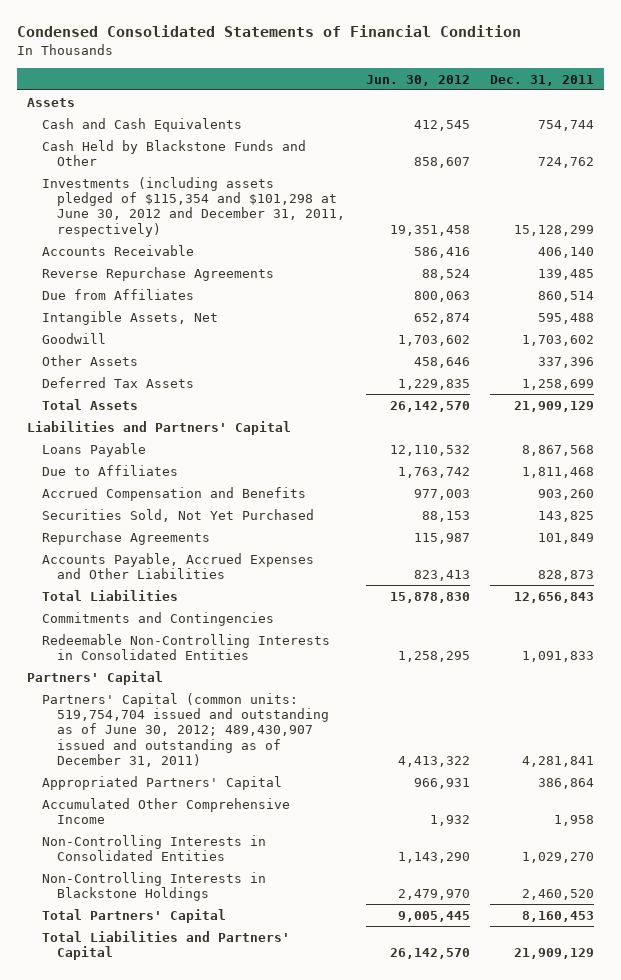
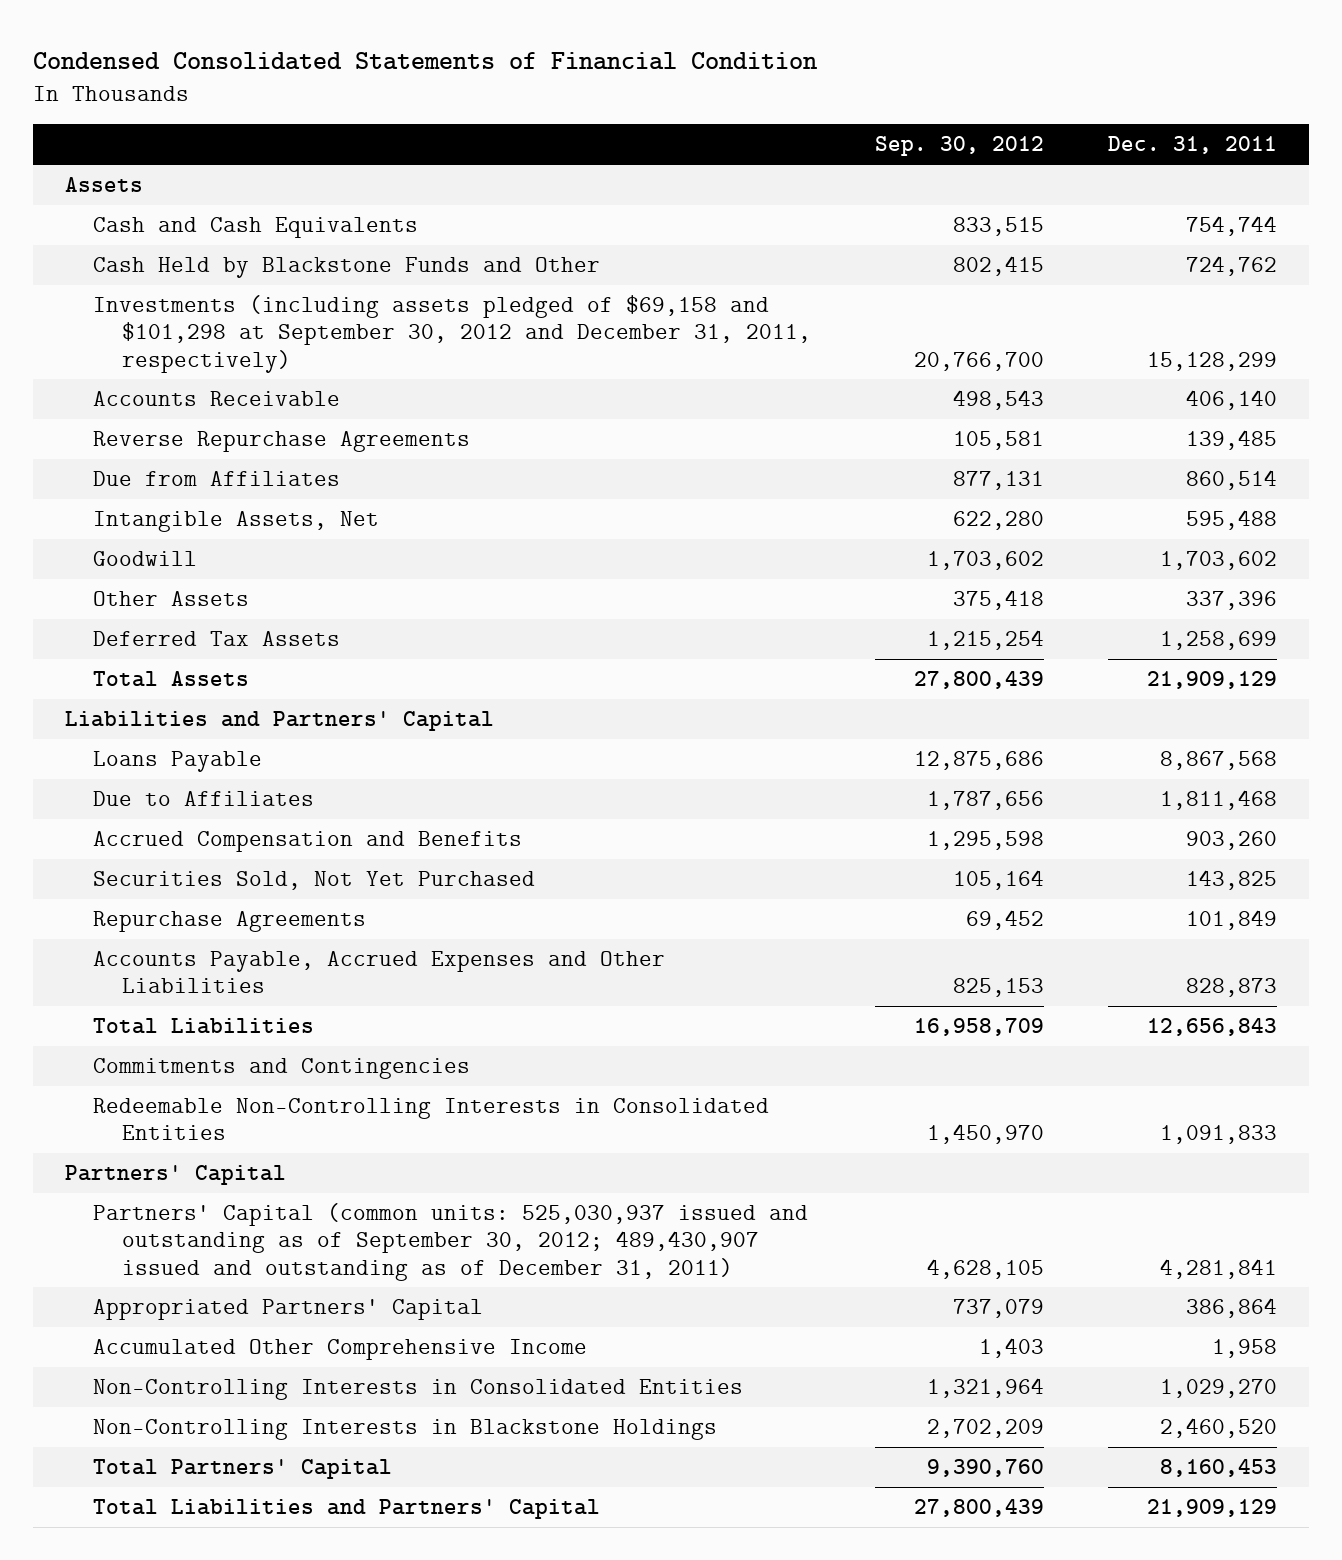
- | Jun. 30, 2012 | Dec. 31, 2011
+ | Sep. 30, 2012 | Dec. 31, 2011
- Investments (including assets pledged of $115,354 and $101,298 at June 30, 2012 and December 31, 2011, respectively) | 19,351,458 | 15,128,299
+ Investments (including assets pledged of $69,158 and $101,298 at September 30, 2012 and December 31, 2011, respectively) | 20,766,700 | 15,128,299
- Partners' Capital (common units: 519,754,704 issued and outstanding as of June 30, 2012; 489,430,907 issued and outstanding as of December 31, 2011) | 4,413,322 | 4,281,841
+ Partners' Capital (common units: 525,030,937 issued and outstanding as of September 30, 2012; 489,430,907 issued and outstanding as of December 31, 2011) | 4,628,105 | 4,281,841

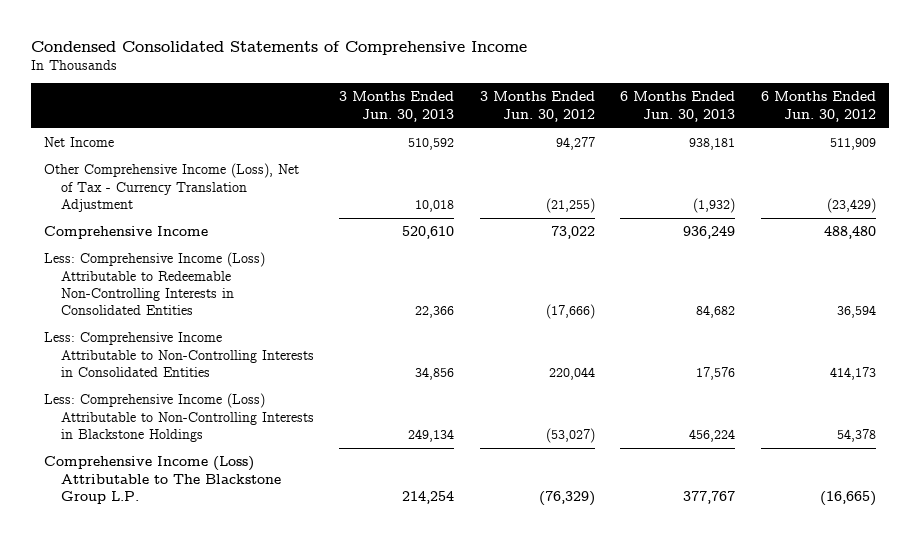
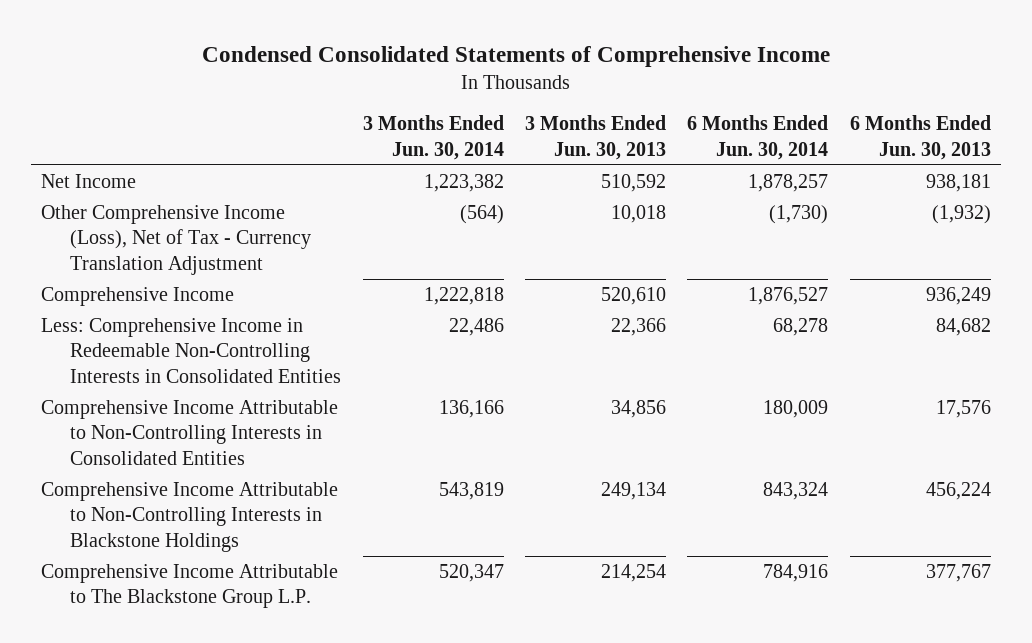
- | 3 Months Ended Jun. 30, 2013 | 3 Months Ended Jun. 30, 2012 | 6 Months Ended Jun. 30, 2013 | 6 Months Ended Jun. 30, 2012
+ | 3 Months Ended Jun. 30, 2014 | 3 Months Ended Jun. 30, 2013 | 6 Months Ended Jun. 30, 2014 | 6 Months Ended Jun. 30, 2013
- Less: Comprehensive Income (Loss) Attributable to Redeemable Non-Controlling Interests in Consolidated Entities | 22,366 | (17,666) | 84,682 | 36,594
- Less: Comprehensive Income Attributable to Non-Controlling Interests in Consolidated Entities | 34,856 | 220,044 | 17,576 | 414,173
- Less: Comprehensive Income (Loss) Attributable to Non-Controlling Interests in Blackstone Holdings | 249,134 | (53,027) | 456,224 | 54,378
- Comprehensive Income (Loss) Attributable to The Blackstone Group L.P. | 214,254 | (76,329) | 377,767 | (16,665)
+ Less: Comprehensive Income in Redeemable Non-Controlling Interests in Consolidated Entities | 22,486 | 22,366 | 68,278 | 84,682
+ Comprehensive Income Attributable to Non-Controlling Interests in Consolidated Entities | 136,166 | 34,856 | 180,009 | 17,576
+ Comprehensive Income Attributable to Non-Controlling Interests in Blackstone Holdings | 543,819 | 249,134 | 843,324 | 456,224
+ Comprehensive Income Attributable to The Blackstone Group L.P. | 520,347 | 214,254 | 784,916 | 377,767

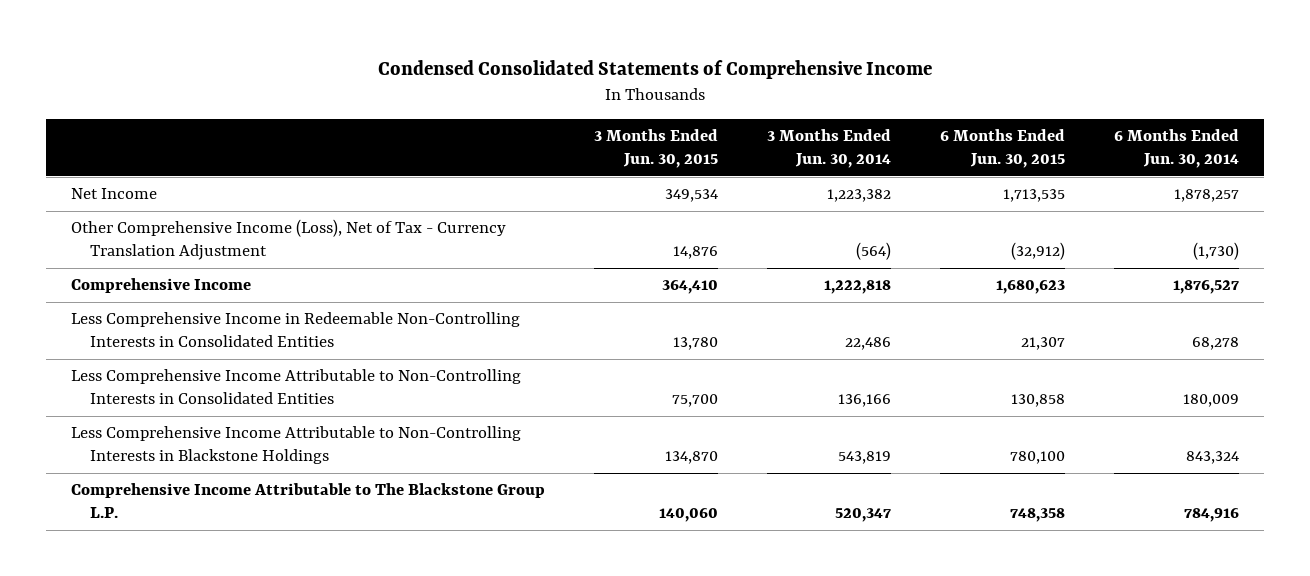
- | 3 Months Ended Jun. 30, 2014 | 3 Months Ended Jun. 30, 2013 | 6 Months Ended Jun. 30, 2014 | 6 Months Ended Jun. 30, 2013
+ | 3 Months Ended Jun. 30, 2015 | 3 Months Ended Jun. 30, 2014 | 6 Months Ended Jun. 30, 2015 | 6 Months Ended Jun. 30, 2014
- Less: Comprehensive Income in Redeemable Non-Controlling Interests in Consolidated Entities | 22,486 | 22,366 | 68,278 | 84,682
- Comprehensive Income Attributable to Non-Controlling Interests in Consolidated Entities | 136,166 | 34,856 | 180,009 | 17,576
- Comprehensive Income Attributable to Non-Controlling Interests in Blackstone Holdings | 543,819 | 249,134 | 843,324 | 456,224
+ Less Comprehensive Income in Redeemable Non-Controlling Interests in Consolidated Entities | 13,780 | 22,486 | 21,307 | 68,278
+ Less Comprehensive Income Attributable to Non-Controlling Interests in Consolidated Entities | 75,700 | 136,166 | 130,858 | 180,009
+ Less Comprehensive Income Attributable to Non-Controlling Interests in Blackstone Holdings | 134,870 | 543,819 | 780,100 | 843,324

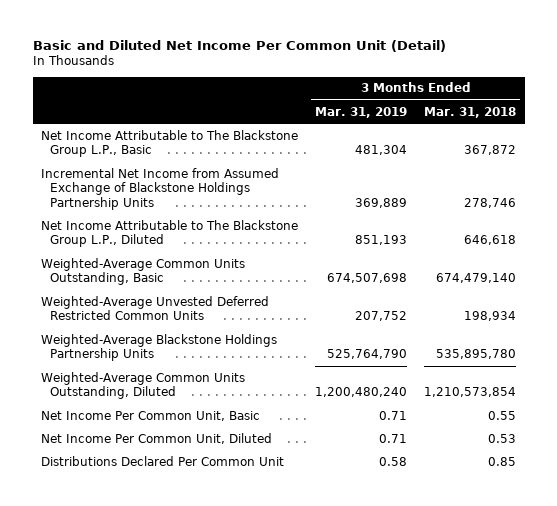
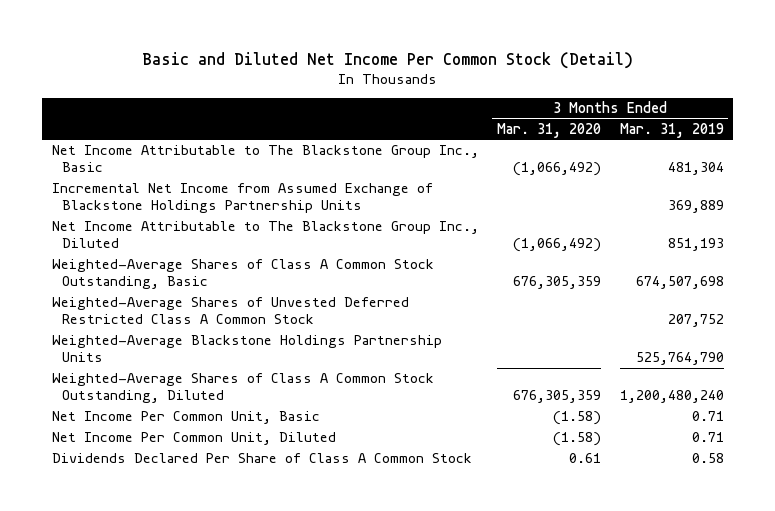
- Basic and Diluted Net Income Per Common Unit (Detail)
+ Basic and Diluted Net Income Per Common Stock (Detail)
- | 3 Months Ended Mar. 31, 2019 | 3 Months Ended Mar. 31, 2018
+ | 3 Months Ended Mar. 31, 2020 | 3 Months Ended Mar. 31, 2019
- Net Income Attributable to The Blackstone Group L.P., Basic | 481,304 | 367,872
+ Net Income Attributable to The Blackstone Group Inc., Basic | (1,066,492) | 481,304
- Net Income Attributable to The Blackstone Group L.P., Diluted | 851,193 | 646,618
- Weighted-Average Common Units Outstanding, Basic | 674,507,698 | 674,479,140
- Weighted-Average Unvested Deferred Restricted Common Units | 207,752 | 198,934
+ Net Income Attributable to The Blackstone Group Inc., Diluted | (1,066,492) | 851,193
+ Weighted-Average Shares of Class A Common Stock Outstanding, Basic | 676,305,359 | 674,507,698
+ Weighted-Average Shares of Unvested Deferred Restricted Class A Common Stock | | 207,752
- Weighted-Average Common Units Outstanding, Diluted | 1,200,480,240 | 1,210,573,854
+ Weighted-Average Shares of Class A Common Stock Outstanding, Diluted | 676,305,359 | 1,200,480,240
- Distributions Declared Per Common Unit | 0.58 | 0.85
+ Dividends Declared Per Share of Class A Common Stock | 0.61 | 0.58

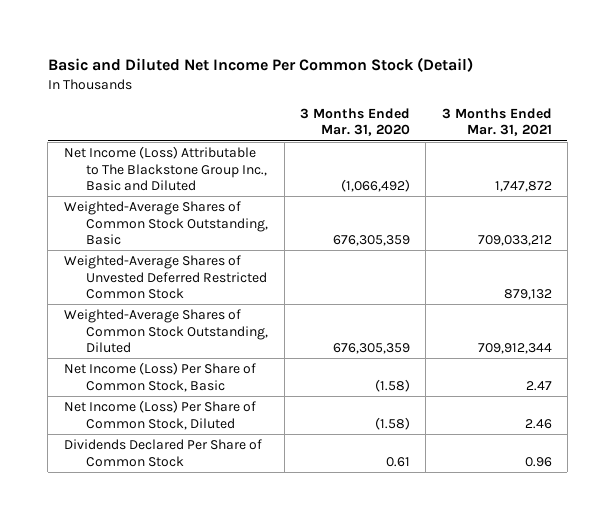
- | 3 Months Ended Mar. 31, 2020 | 3 Months Ended Mar. 31, 2019
+ | 3 Months Ended Mar. 31, 2020 | 3 Months Ended Mar. 31, 2021
- Net Income Attributable to The Blackstone Group Inc., Basic | (1,066,492) | 481,304
- Incremental Net Income from Assumed Exchange of Blackstone Holdings Partnership Units | | 369,889
- Net Income Attributable to The Blackstone Group Inc., Diluted | (1,066,492) | 851,193
- Weighted-Average Shares of Class A Common Stock Outstanding, Basic | 676,305,359 | 674,507,698
- Weighted-Average Shares of Unvested Deferred Restricted Class A Common Stock | | 207,752
- Weighted-Average Blackstone Holdings Partnership Units | | 525,764,790
- Weighted-Average Shares of Class A Common Stock Outstanding, Diluted | 676,305,359 | 1,200,480,240
- Net Income Per Common Unit, Basic | (1.58) | 0.71
- Net Income Per Common Unit, Diluted | (1.58) | 0.71
- Dividends Declared Per Share of Class A Common Stock | 0.61 | 0.58
+ Net Income (Loss) Attributable to The Blackstone Group Inc., Basic and Diluted | (1,066,492) | 1,747,872
+ Weighted-Average Shares of Common Stock Outstanding, Basic | 676,305,359 | 709,033,212
+ Weighted-Average Shares of Unvested Deferred Restricted Common Stock | | 879,132
+ Weighted-Average Shares of Common Stock Outstanding, Diluted | 676,305,359 | 709,912,344
+ Net Income (Loss) Per Share of Common Stock, Basic | (1.58) | 2.47
+ Net Income (Loss) Per Share of Common Stock, Diluted | (1.58) | 2.46
+ Dividends Declared Per Share of Common Stock | 0.61 | 0.96

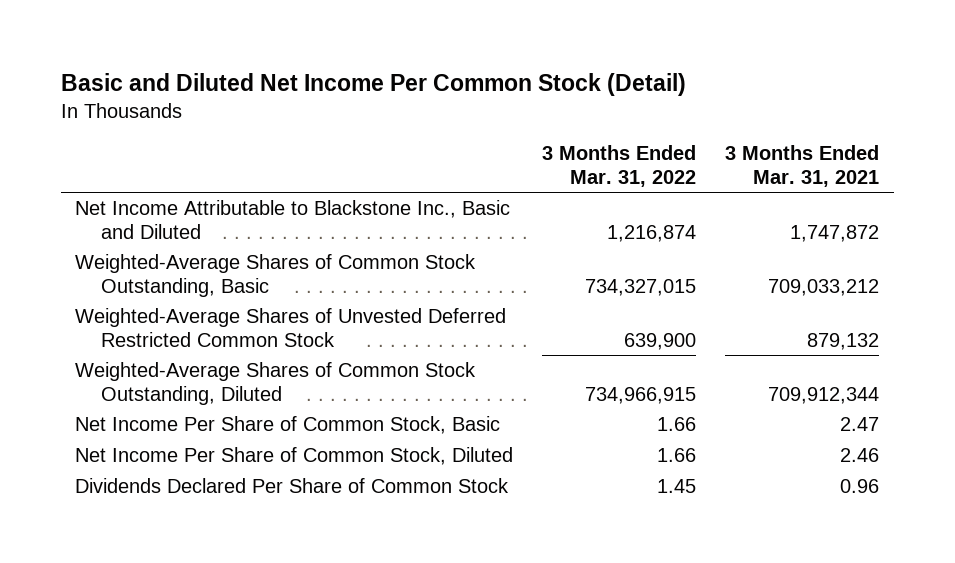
- | 3 Months Ended Mar. 31, 2020 | 3 Months Ended Mar. 31, 2021
+ | 3 Months Ended Mar. 31, 2022 | 3 Months Ended Mar. 31, 2021
- Net Income (Loss) Attributable to The Blackstone Group Inc., Basic and Diluted | (1,066,492) | 1,747,872
+ Net Income Attributable to Blackstone Inc., Basic and Diluted | 1,216,874 | 1,747,872
- Net Income (Loss) Per Share of Common Stock, Basic | (1.58) | 2.47
- Net Income (Loss) Per Share of Common Stock, Diluted | (1.58) | 2.46
+ Net Income Per Share of Common Stock, Basic | 1.66 | 2.47
+ Net Income Per Share of Common Stock, Diluted | 1.66 | 2.46

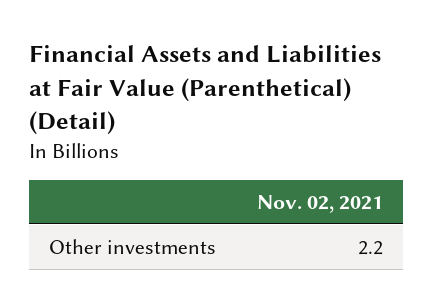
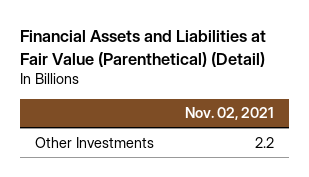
- Other investments | 2.2
+ Other Investments | 2.2

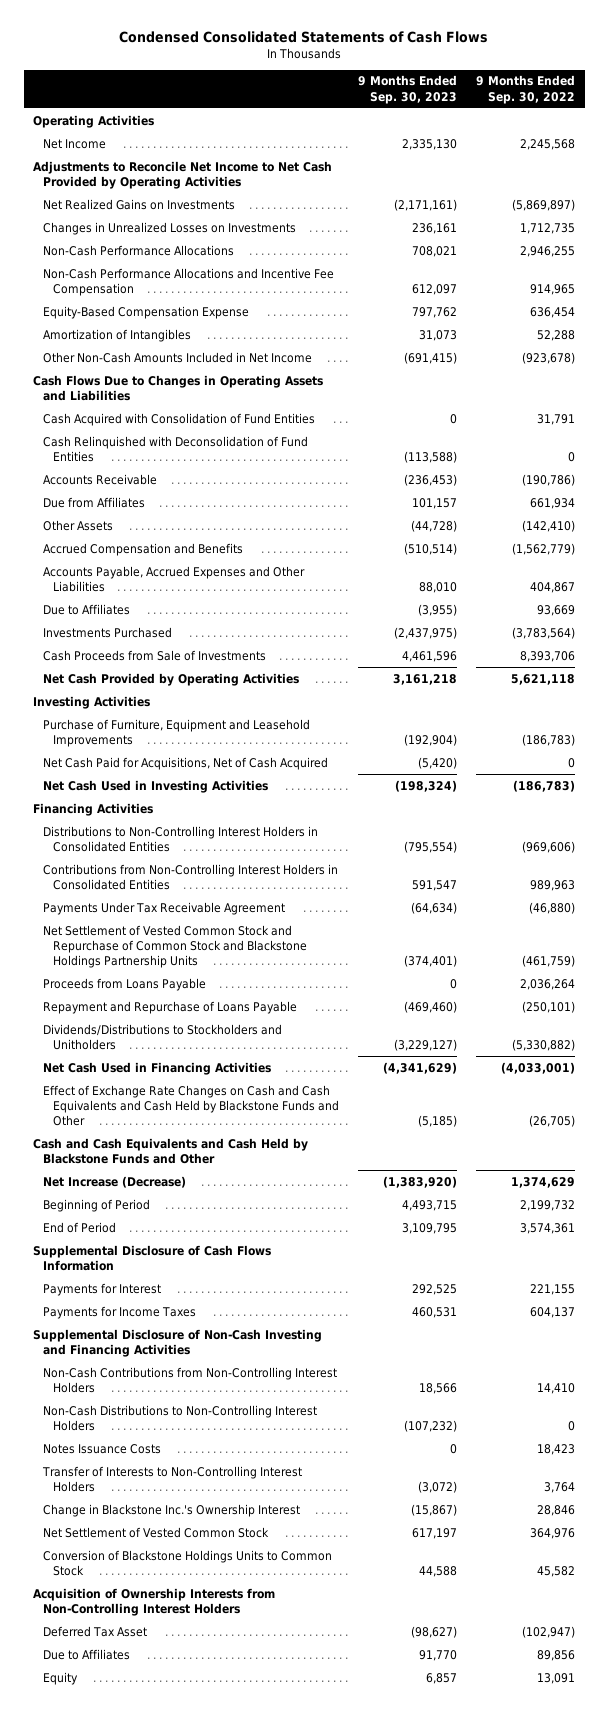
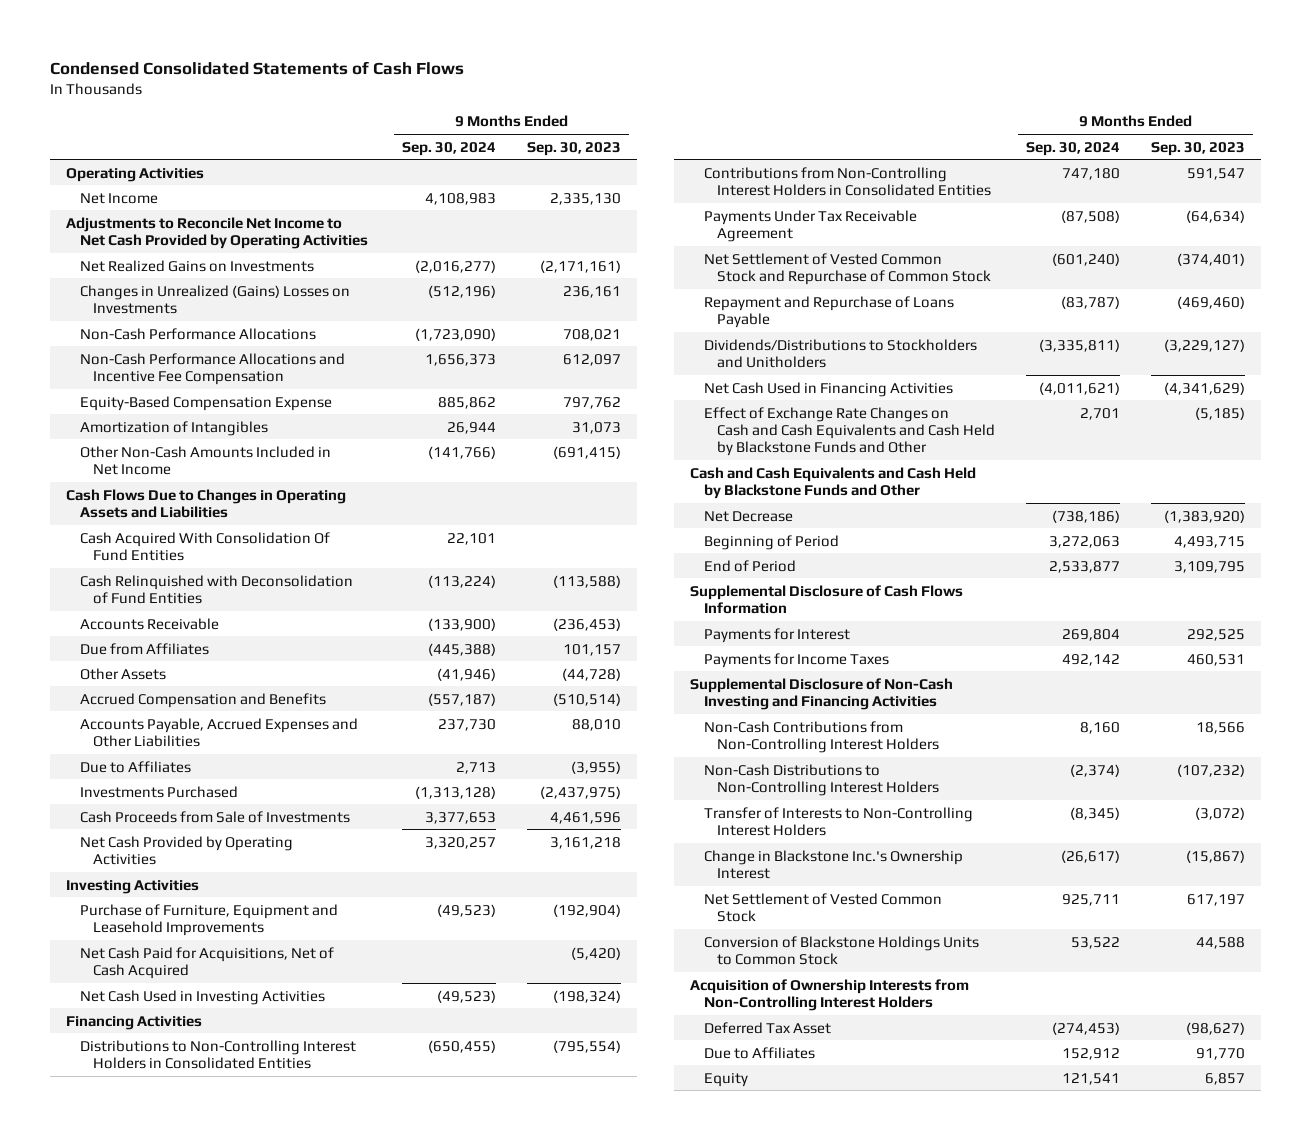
- | 9 Months Ended Sep. 30, 2023 | 9 Months Ended Sep. 30, 2022
+ | 9 Months Ended Sep. 30, 2024 | 9 Months Ended Sep. 30, 2023
- Changes in Unrealized Losses on Investments | 236,161 | 1,712,735
+ Changes in Unrealized (Gains) Losses on Investments | (512,196) | 236,161
- Cash Acquired with Consolidation of Fund Entities | 0 | 31,791
+ Cash Acquired With Consolidation Of Fund Entities | 22,101 |
- Net Settlement of Vested Common Stock and Repurchase of Common Stock and Blackstone Holdings Partnership Units | (374,401) | (461,759)
- Proceeds from Loans Payable | 0 | 2,036,264
+ Net Settlement of Vested Common Stock and Repurchase of Common Stock | (601,240) | (374,401)
- Net Increase (Decrease) | (1,383,920) | 1,374,629
+ Net Decrease | (738,186) | (1,383,920)
- Notes Issuance Costs | 0 | 18,423

